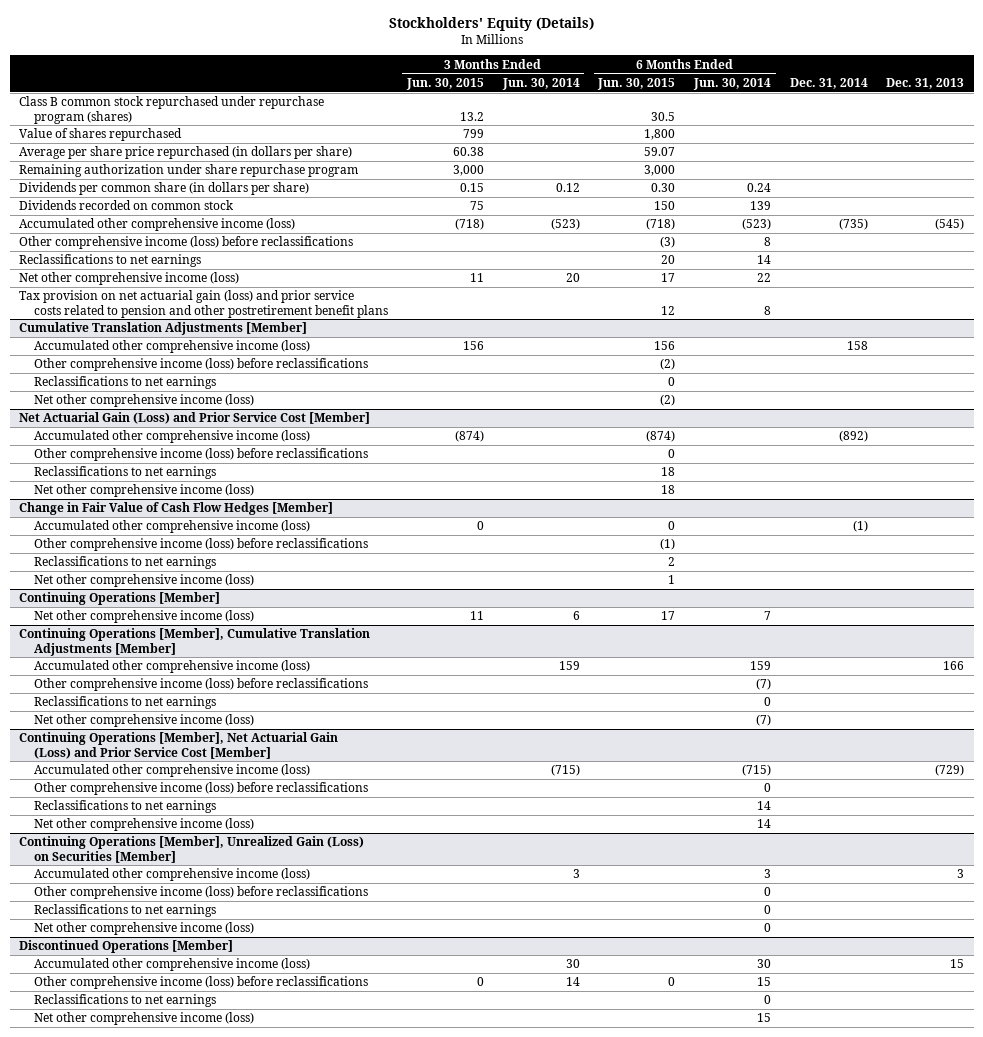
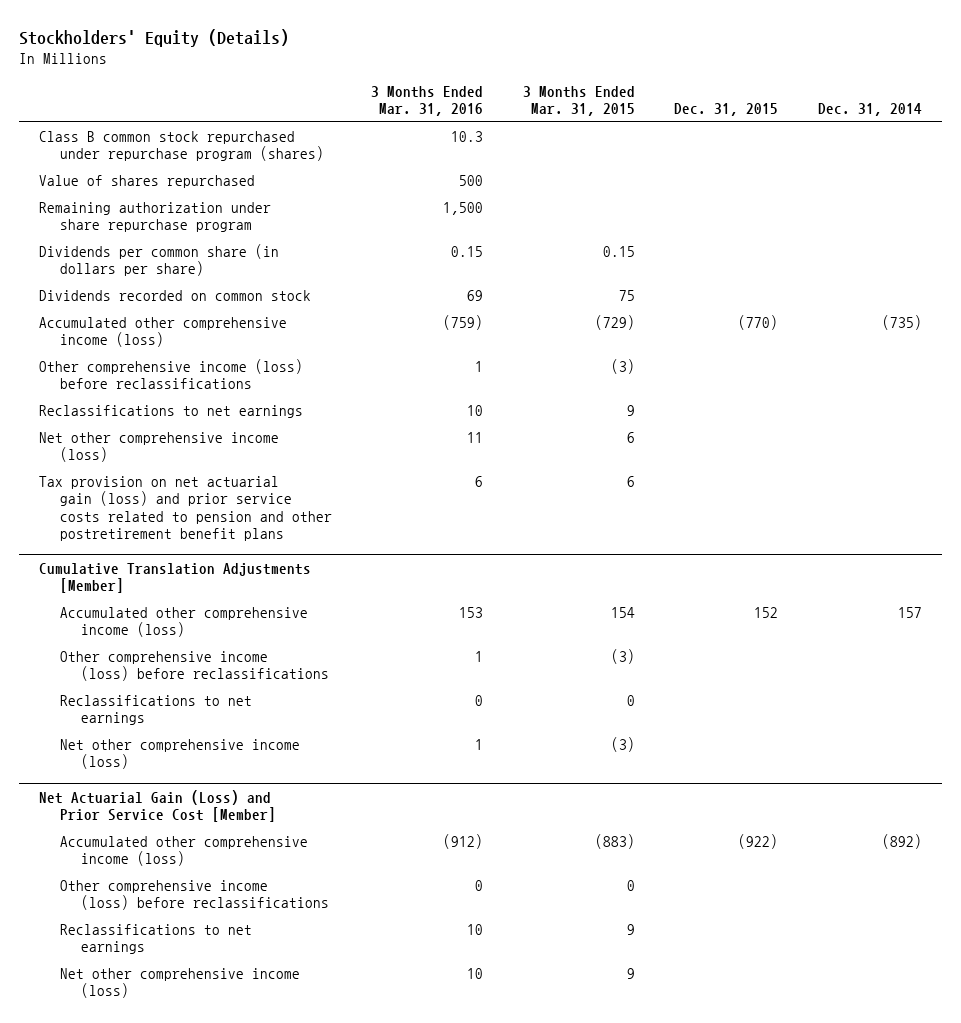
- | 3 Months Ended Jun. 30, 2015 | 3 Months Ended Jun. 30, 2014 | 6 Months Ended Jun. 30, 2015 | 6 Months Ended Jun. 30, 2014 | Dec. 31, 2014 | Dec. 31, 2013
+ | 3 Months Ended Mar. 31, 2016 | 3 Months Ended Mar. 31, 2015 | Dec. 31, 2015 | Dec. 31, 2014
- Average per share price repurchased (in dollars per share) | 60.38 | | 59.07 | | |
@ Cumulative Translation Adjustments [Member]
- Accumulated other comprehensive income (loss) | 156 | | 156 | | 158 |
+ Accumulated other comprehensive income (loss) | 153 | 154 | 152 | 157
- Change in Fair Value of Cash Flow Hedges [Member]
- Accumulated other comprehensive income (loss) | 0 | | 0 | | (1) |
- Other comprehensive income (loss) before reclassifications | | | (1) | | |
- Reclassifications to net earnings | | | 2 | | |
- Net other comprehensive income (loss) | | | 1 | | |
- Continuing Operations [Member]
- Net other comprehensive income (loss) | 11 | 6 | 17 | 7 | |
- Continuing Operations [Member], Cumulative Translation Adjustments [Member]
- Accumulated other comprehensive income (loss) | | 159 | | 159 | | 166
- Other comprehensive income (loss) before reclassifications | | | | (7) | |
- Reclassifications to net earnings | | | | 0 | |
- Net other comprehensive income (loss) | | | | (7) | |
- Continuing Operations [Member], Net Actuarial Gain (Loss) and Prior Service Cost [Member]
- Accumulated other comprehensive income (loss) | | (715) | | (715) | | (729)
- Other comprehensive income (loss) before reclassifications | | | | 0 | |
- Reclassifications to net earnings | | | | 14 | |
- Net other comprehensive income (loss) | | | | 14 | |
- Continuing Operations [Member], Unrealized Gain (Loss) on Securities [Member]
- Accumulated other comprehensive income (loss) | | 3 | | 3 | | 3
- Other comprehensive income (loss) before reclassifications | | | | 0 | |
- Reclassifications to net earnings | | | | 0 | |
- Net other comprehensive income (loss) | | | | 0 | |
- Discontinued Operations [Member]
- Accumulated other comprehensive income (loss) | | 30 | | 30 | | 15
- Other comprehensive income (loss) before reclassifications | 0 | 14 | 0 | 15 | |
- Reclassifications to net earnings | | | | 0 | |
- Net other comprehensive income (loss) | | | | 15 | |

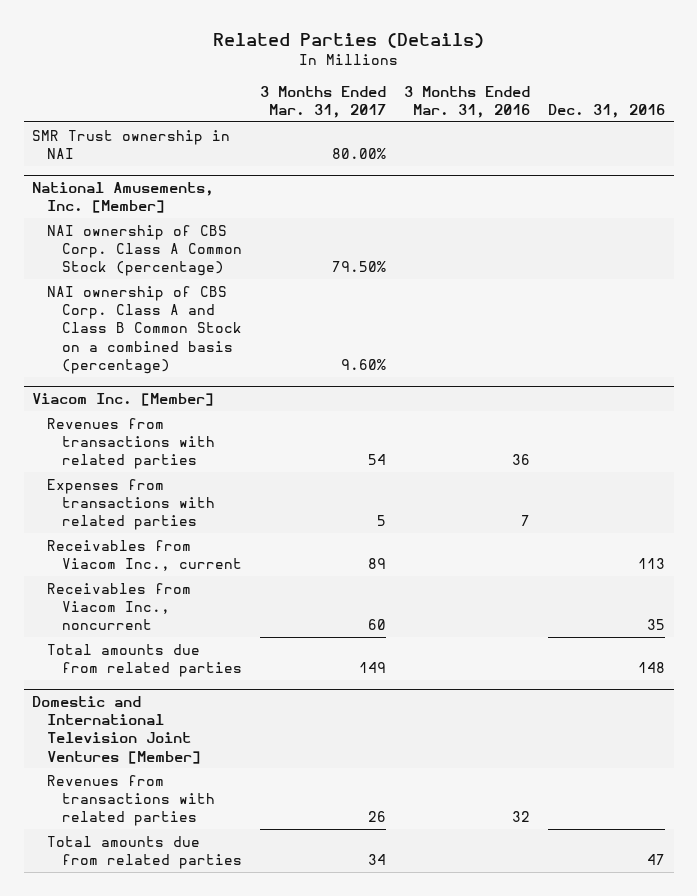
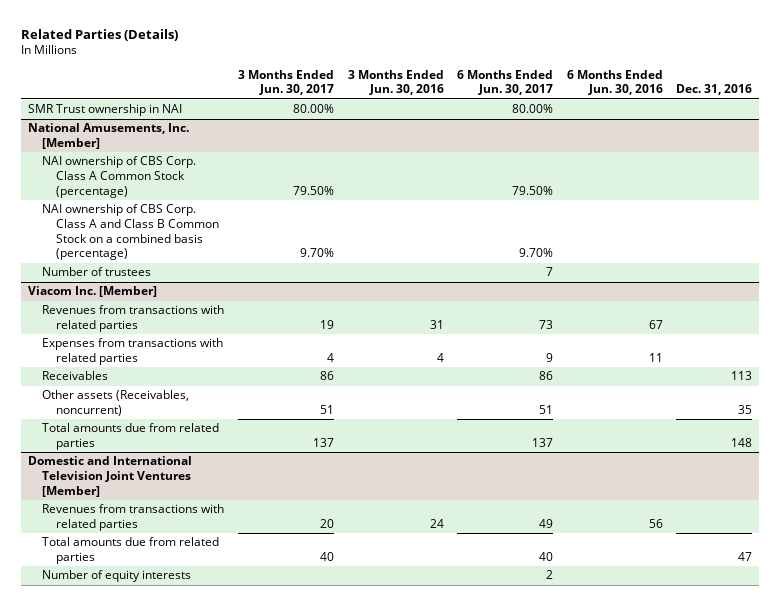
- | 3 Months Ended Mar. 31, 2017 | 3 Months Ended Mar. 31, 2016 | Dec. 31, 2016
+ | 3 Months Ended Jun. 30, 2017 | 3 Months Ended Jun. 30, 2016 | 6 Months Ended Jun. 30, 2017 | 6 Months Ended Jun. 30, 2016 | Dec. 31, 2016
@ National Amusements, Inc. [Member]
+ Number of trustees | | | 7 | |
@ Viacom Inc. [Member]
- Receivables from Viacom Inc., current | 89 | | 113
- Receivables from Viacom Inc., noncurrent | 60 | | 35
+ Receivables | 86 | | 86 | | 113
+ Other assets (Receivables, noncurrent) | 51 | | 51 | | 35
@ Domestic and International Television Joint Ventures [Member]
+ Number of equity interests | | | 2 | |

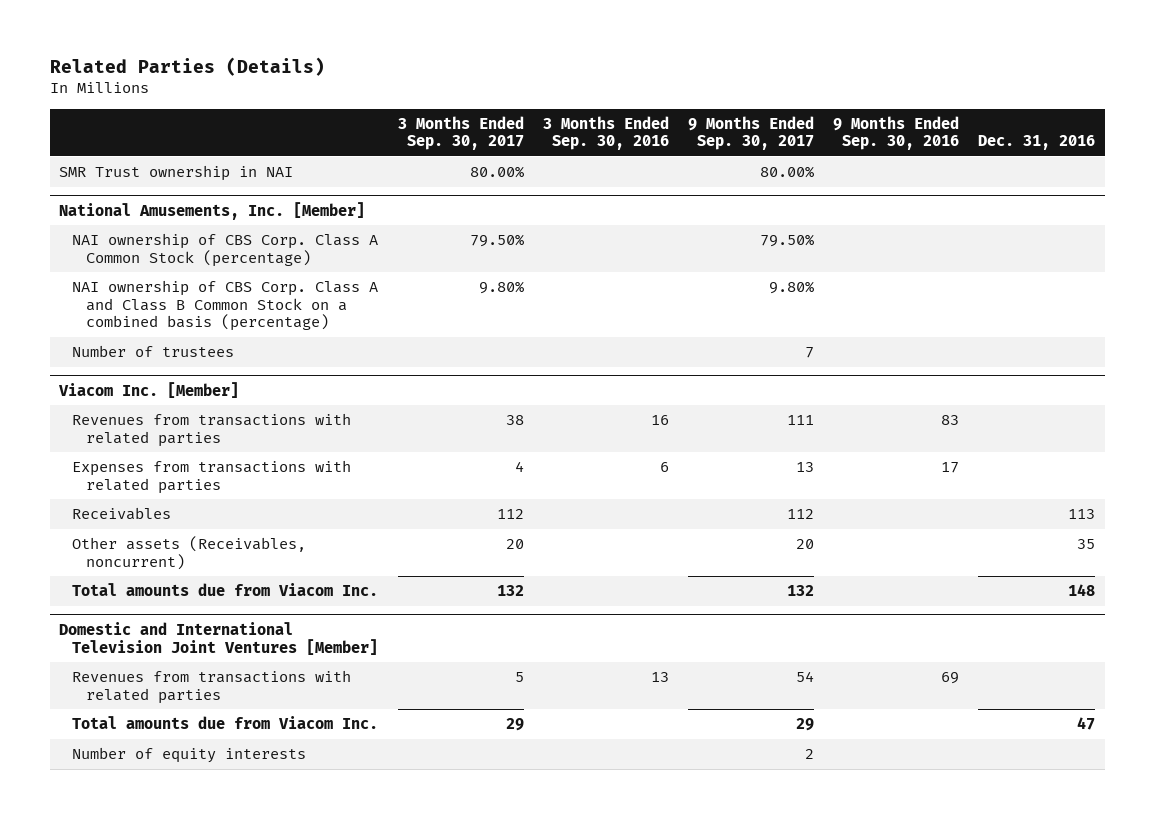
- | 3 Months Ended Jun. 30, 2017 | 3 Months Ended Jun. 30, 2016 | 6 Months Ended Jun. 30, 2017 | 6 Months Ended Jun. 30, 2016 | Dec. 31, 2016
+ | 3 Months Ended Sep. 30, 2017 | 3 Months Ended Sep. 30, 2016 | 9 Months Ended Sep. 30, 2017 | 9 Months Ended Sep. 30, 2016 | Dec. 31, 2016
@ Viacom Inc. [Member]
- Total amounts due from related parties | 137 | | 137 | | 148
+ Total amounts due from Viacom Inc. | 132 | | 132 | | 148
@ Domestic and International Television Joint Ventures [Member]
- Total amounts due from related parties | 40 | | 40 | | 47
+ Total amounts due from Viacom Inc. | 29 | | 29 | | 47

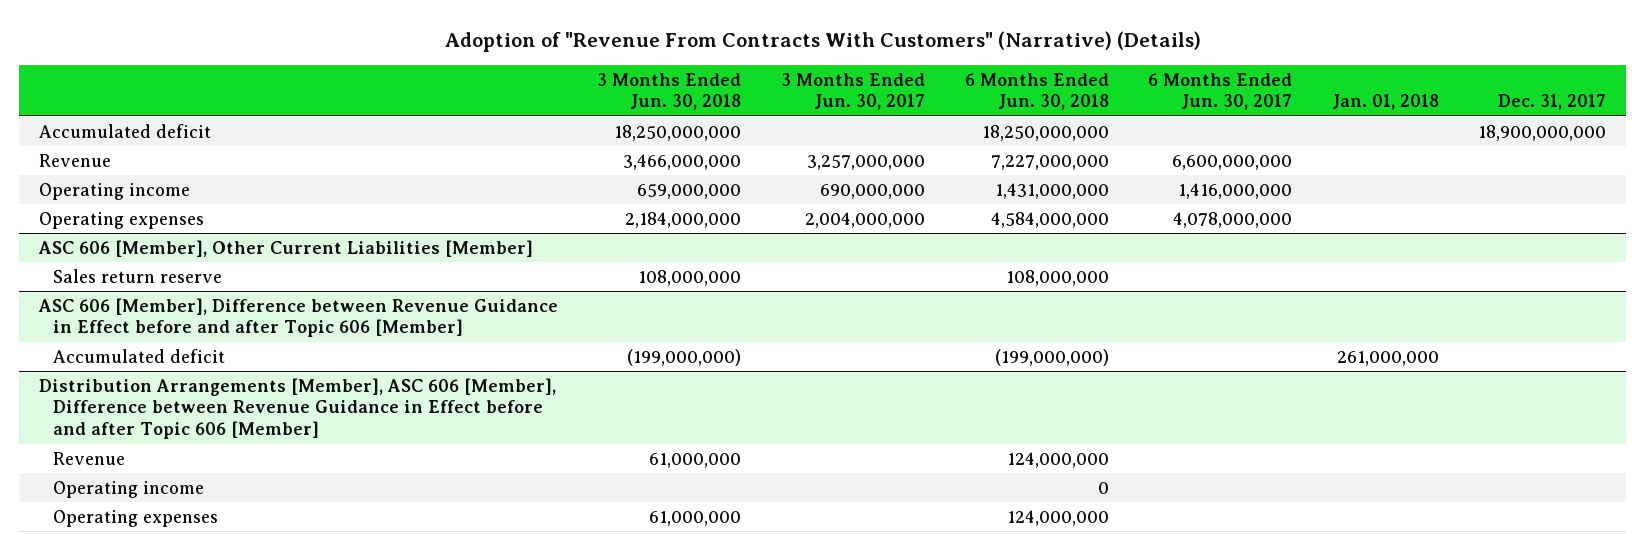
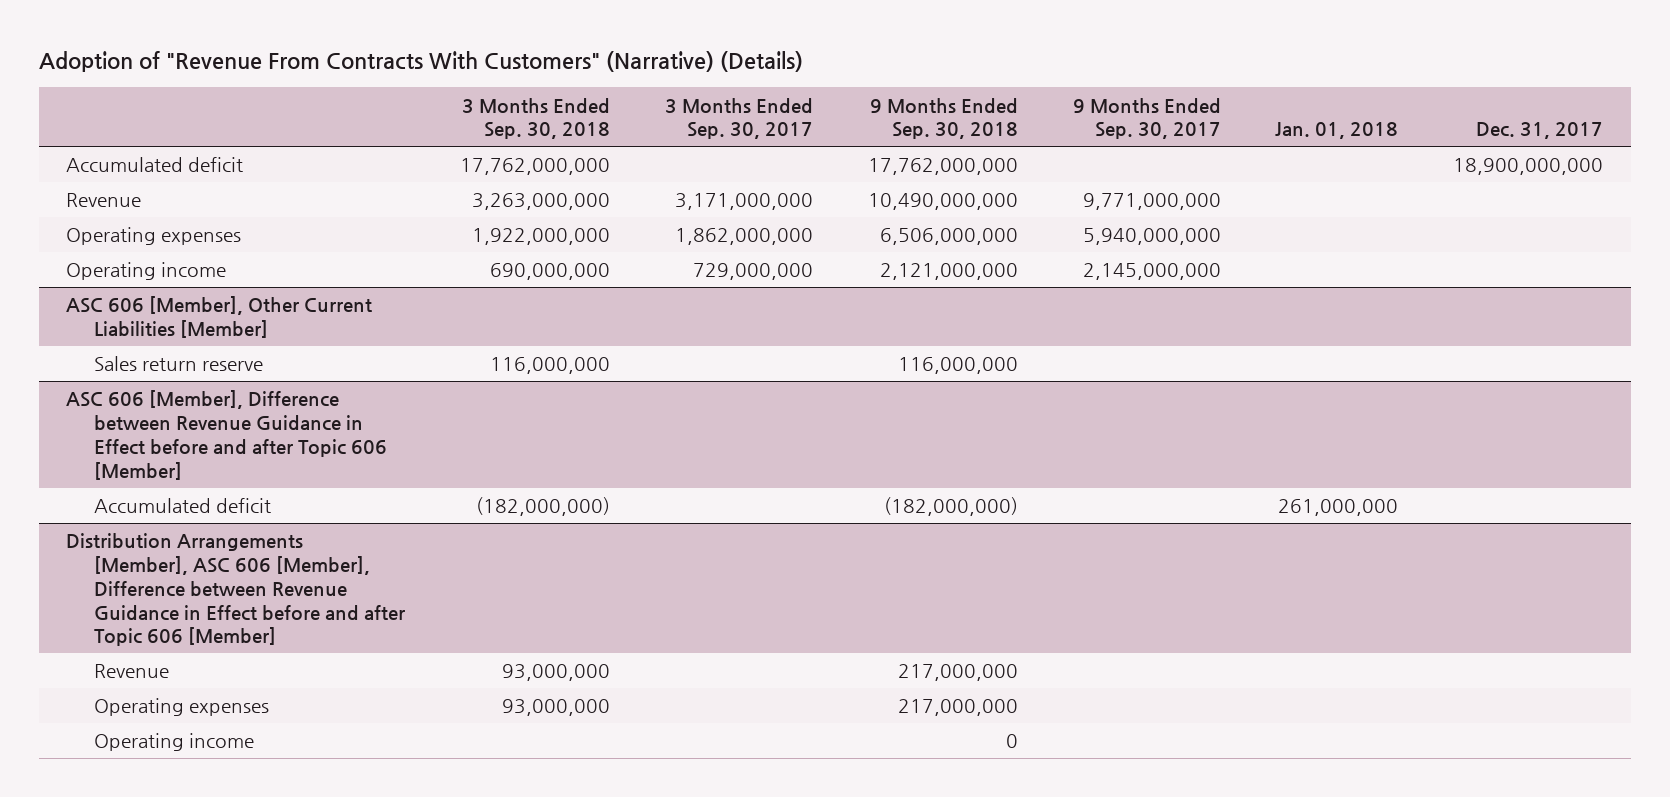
- | 3 Months Ended Jun. 30, 2018 | 3 Months Ended Jun. 30, 2017 | 6 Months Ended Jun. 30, 2018 | 6 Months Ended Jun. 30, 2017 | Jan. 01, 2018 | Dec. 31, 2017
+ | 3 Months Ended Sep. 30, 2018 | 3 Months Ended Sep. 30, 2017 | 9 Months Ended Sep. 30, 2018 | 9 Months Ended Sep. 30, 2017 | Jan. 01, 2018 | Dec. 31, 2017
moved down: Operating income | 690,000,000 | 729,000,000 | 2,121,000,000 | 2,145,000,000 | |
@ Distribution Arrangements [Member], ASC 606 [Member], Difference between Revenue Guidance in Effect before and after Topic 606 [Member]
moved down: Operating income | | | 0 | | |

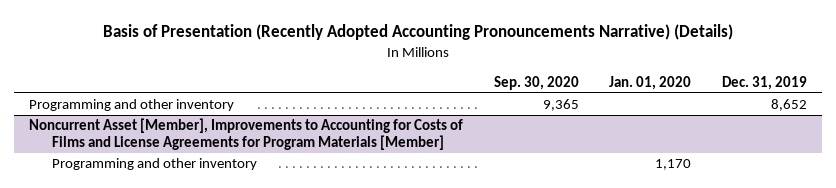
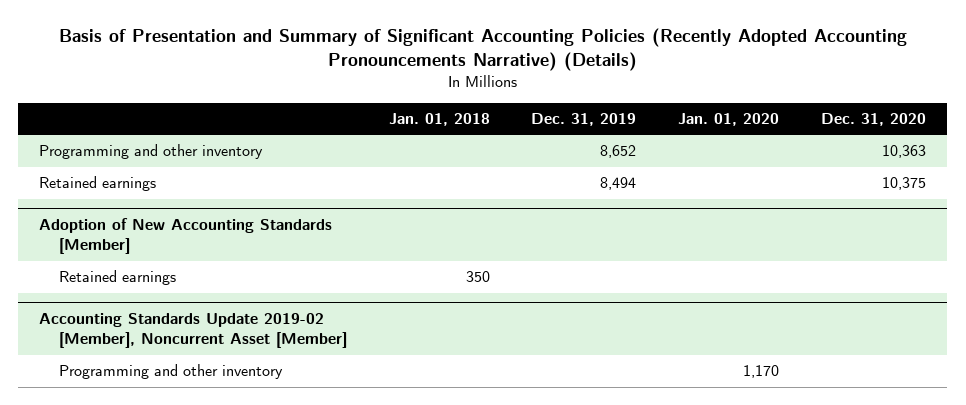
- Basis of Presentation (Recently Adopted Accounting Pronouncements Narrative) (Details)
+ Basis of Presentation and Summary of Significant Accounting Policies (Recently Adopted Accounting Pronouncements Narrative) (Details)
- | Sep. 30, 2020 | Jan. 01, 2020 | Dec. 31, 2019
+ | Jan. 01, 2018 | Dec. 31, 2019 | Jan. 01, 2020 | Dec. 31, 2020
- Noncurrent Asset [Member], Improvements to Accounting for Costs of Films and License Agreements for Program Materials [Member]
+ Retained earnings | | 8,494 | | 10,375
+ Adoption of New Accounting Standards [Member]
+ Retained earnings | 350 | | |
+ Accounting Standards Update 2019-02 [Member], Noncurrent Asset [Member]

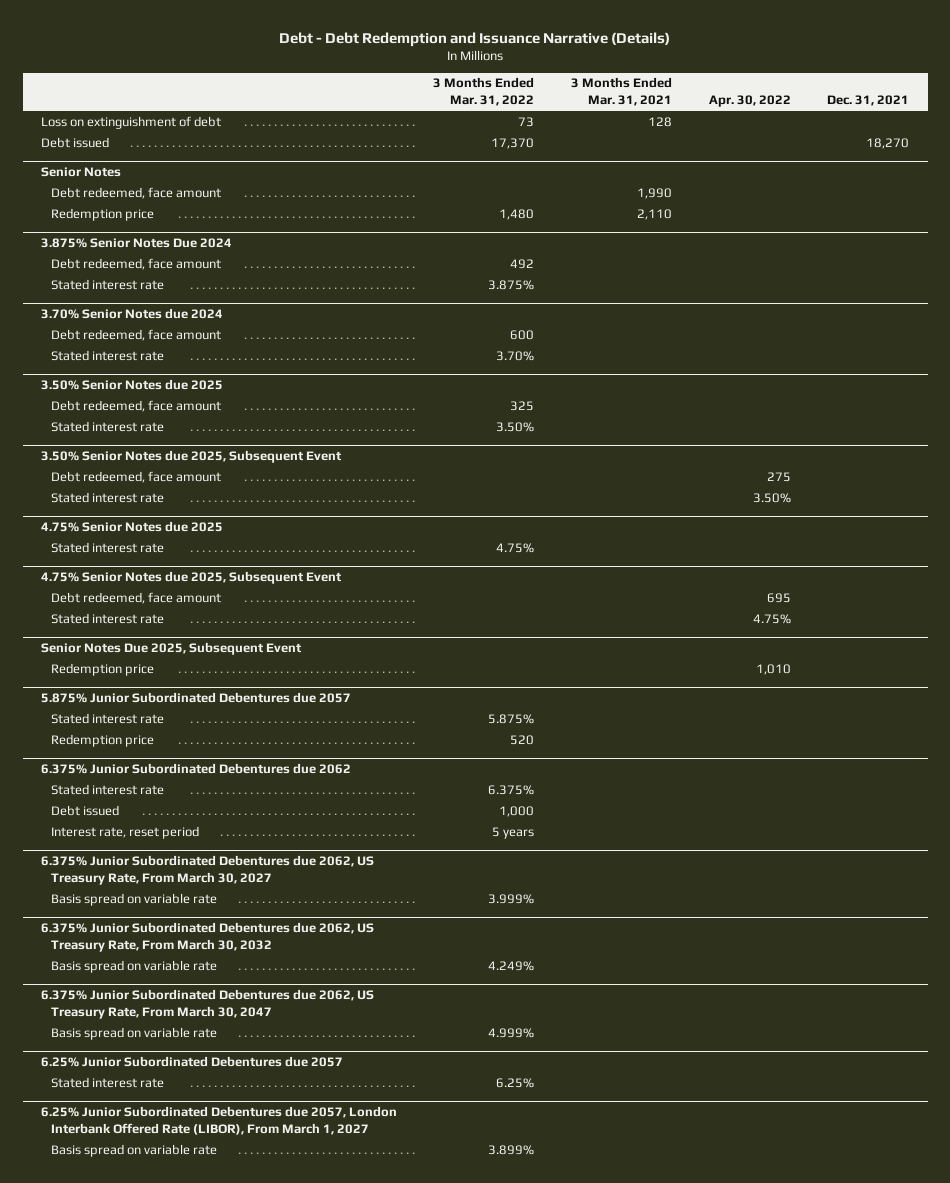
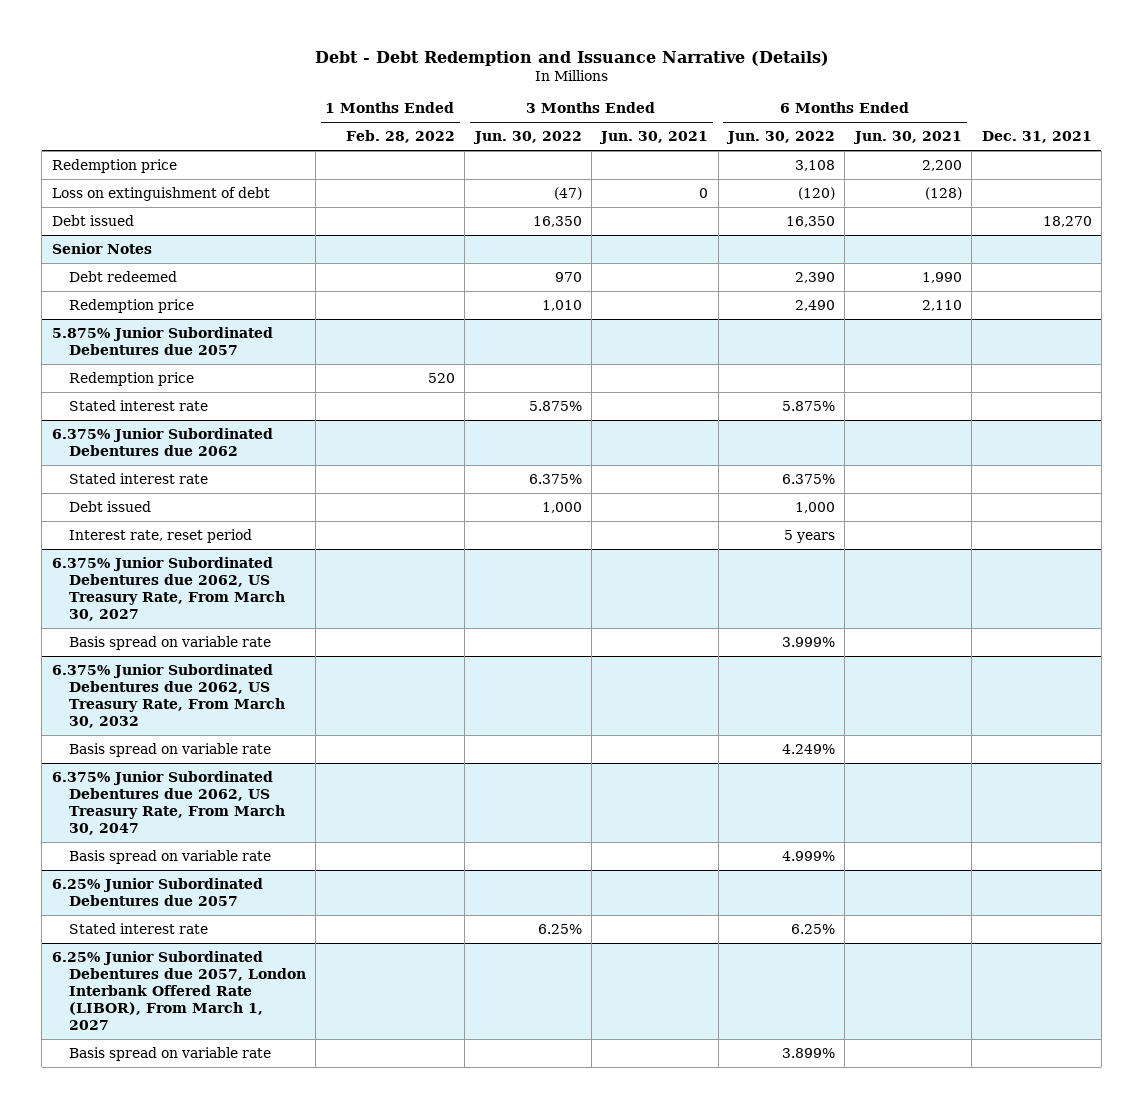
- | 3 Months Ended Mar. 31, 2022 | 3 Months Ended Mar. 31, 2021 | Apr. 30, 2022 | Dec. 31, 2021
+ | 1 Months Ended Feb. 28, 2022 | 3 Months Ended Jun. 30, 2022 | 3 Months Ended Jun. 30, 2021 | 6 Months Ended Jun. 30, 2022 | 6 Months Ended Jun. 30, 2021 | Dec. 31, 2021
+ Redemption price | | | | 3,108 | 2,200 |
@ Senior Notes
- Debt redeemed, face amount | | 1,990 | |
+ Debt redeemed | | 970 | | 2,390 | 1,990 |
- 3.875% Senior Notes Due 2024
- Debt redeemed, face amount | 492 | | |
- Stated interest rate | 3.875% | | |
- 3.70% Senior Notes due 2024
- Debt redeemed, face amount | 600 | | |
- Stated interest rate | 3.70% | | |
- 3.50% Senior Notes due 2025
- Debt redeemed, face amount | 325 | | |
- Stated interest rate | 3.50% | | |
- 3.50% Senior Notes due 2025, Subsequent Event
- Debt redeemed, face amount | | | 275 |
- Stated interest rate | | | 3.50% |
- 4.75% Senior Notes due 2025
- Stated interest rate | 4.75% | | |
- 4.75% Senior Notes due 2025, Subsequent Event
- Debt redeemed, face amount | | | 695 |
- Stated interest rate | | | 4.75% |
- Senior Notes Due 2025, Subsequent Event
- Redemption price | | | 1,010 |
@ 5.875% Junior Subordinated Debentures due 2057
moved down: Stated interest rate | | 5.875% | | 5.875% | |

